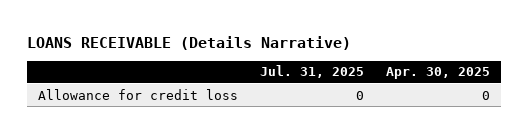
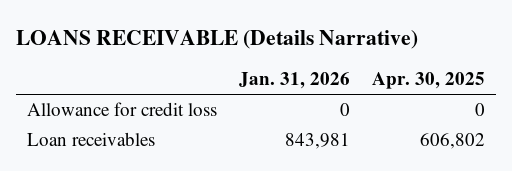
- | Jul. 31, 2025 | Apr. 30, 2025
+ | Jan. 31, 2026 | Apr. 30, 2025
+ Loan receivables | 843,981 | 606,802

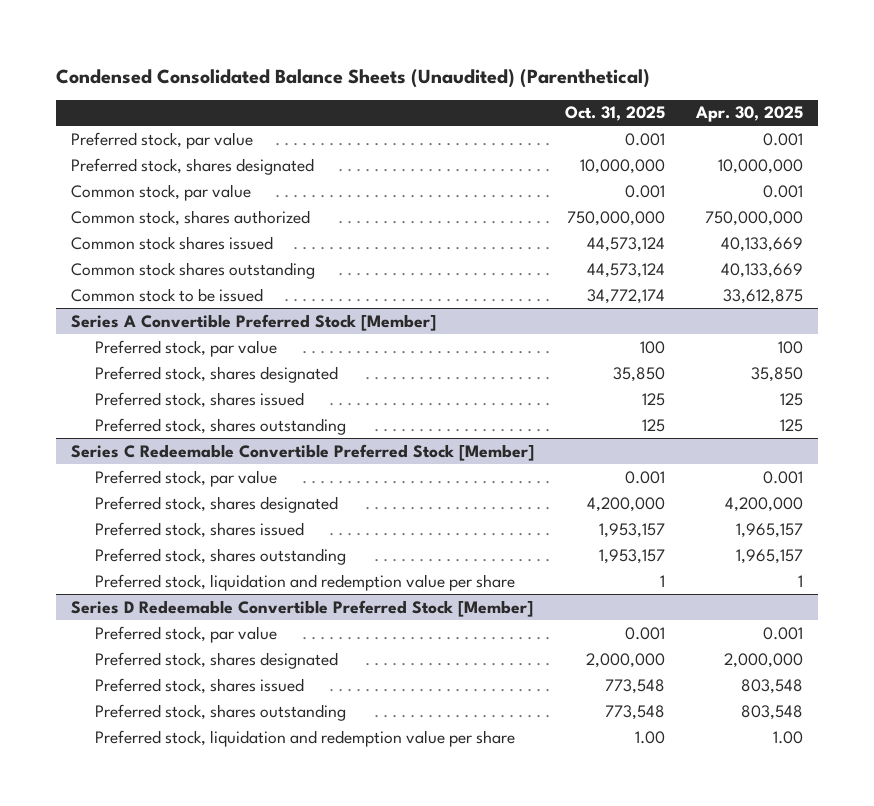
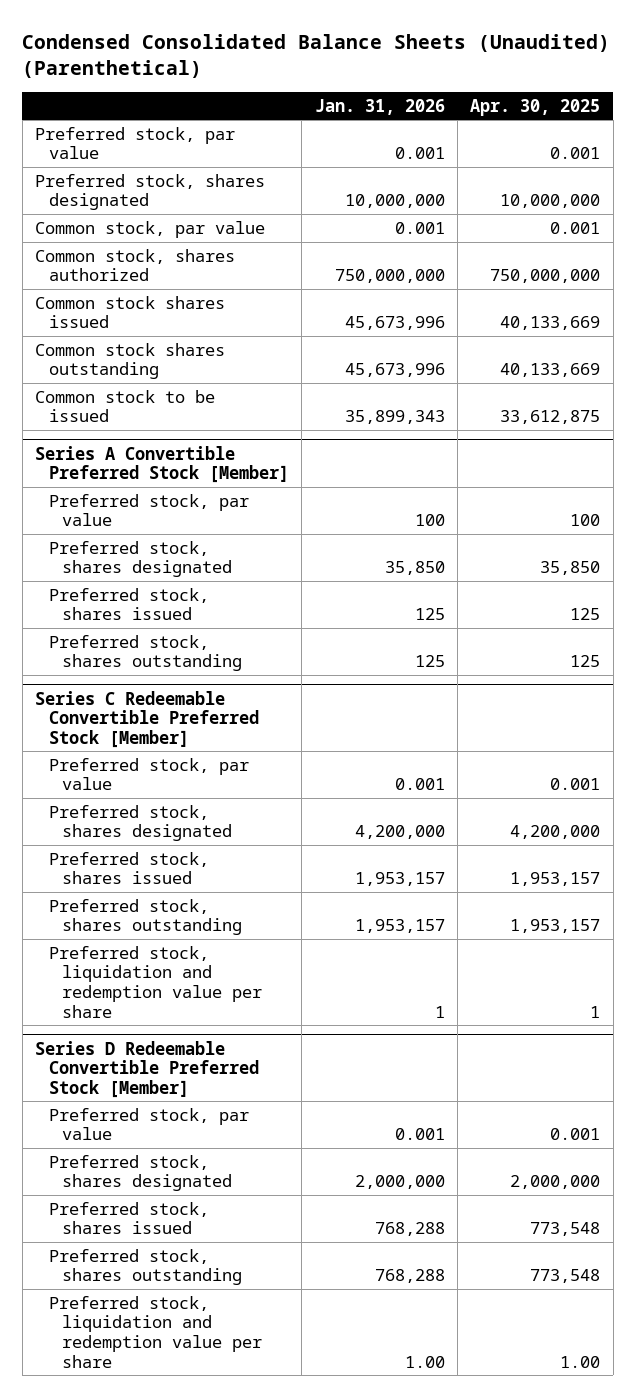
- | Oct. 31, 2025 | Apr. 30, 2025
+ | Jan. 31, 2026 | Apr. 30, 2025
@ Series C Redeemable Convertible Preferred Stock [Member]
- Preferred stock, shares issued | 1,953,157 | 1,965,157
- Preferred stock, shares outstanding | 1,953,157 | 1,965,157
+ Preferred stock, shares issued | 1,953,157 | 1,953,157
+ Preferred stock, shares outstanding | 1,953,157 | 1,953,157
@ Series D Redeemable Convertible Preferred Stock [Member]
- Preferred stock, shares issued | 773,548 | 803,548
- Preferred stock, shares outstanding | 773,548 | 803,548
+ Preferred stock, shares issued | 768,288 | 773,548
+ Preferred stock, shares outstanding | 768,288 | 773,548

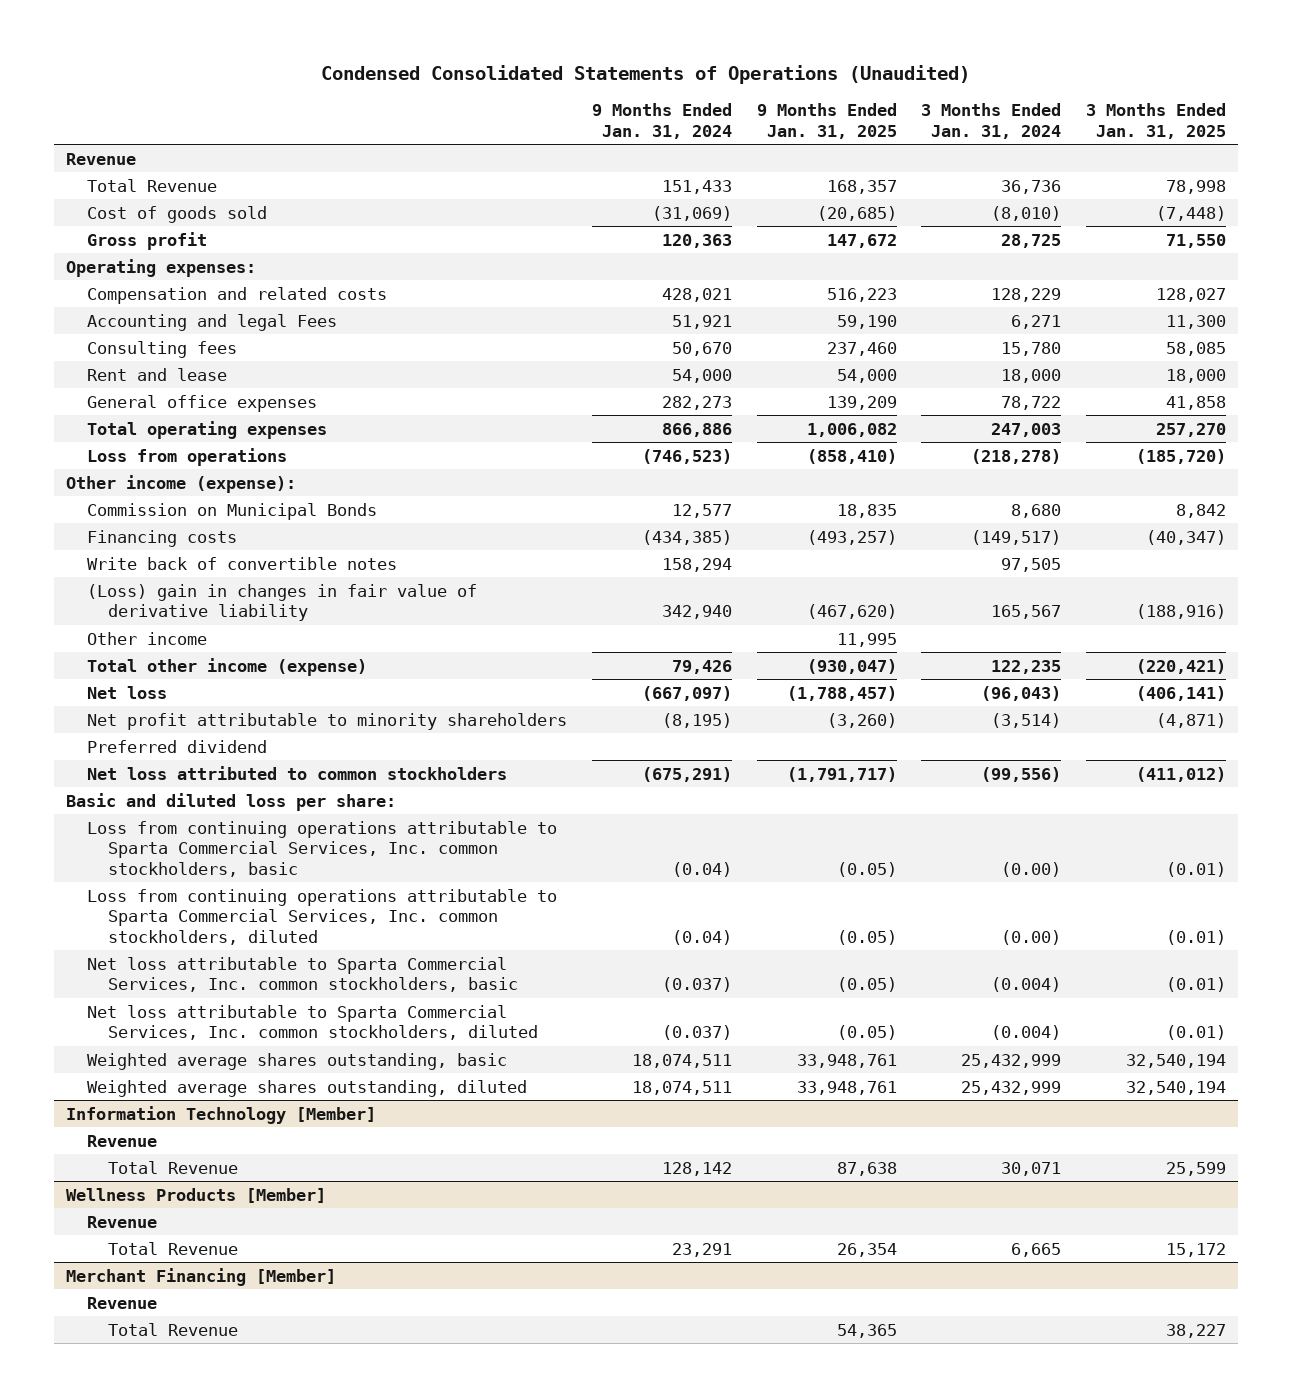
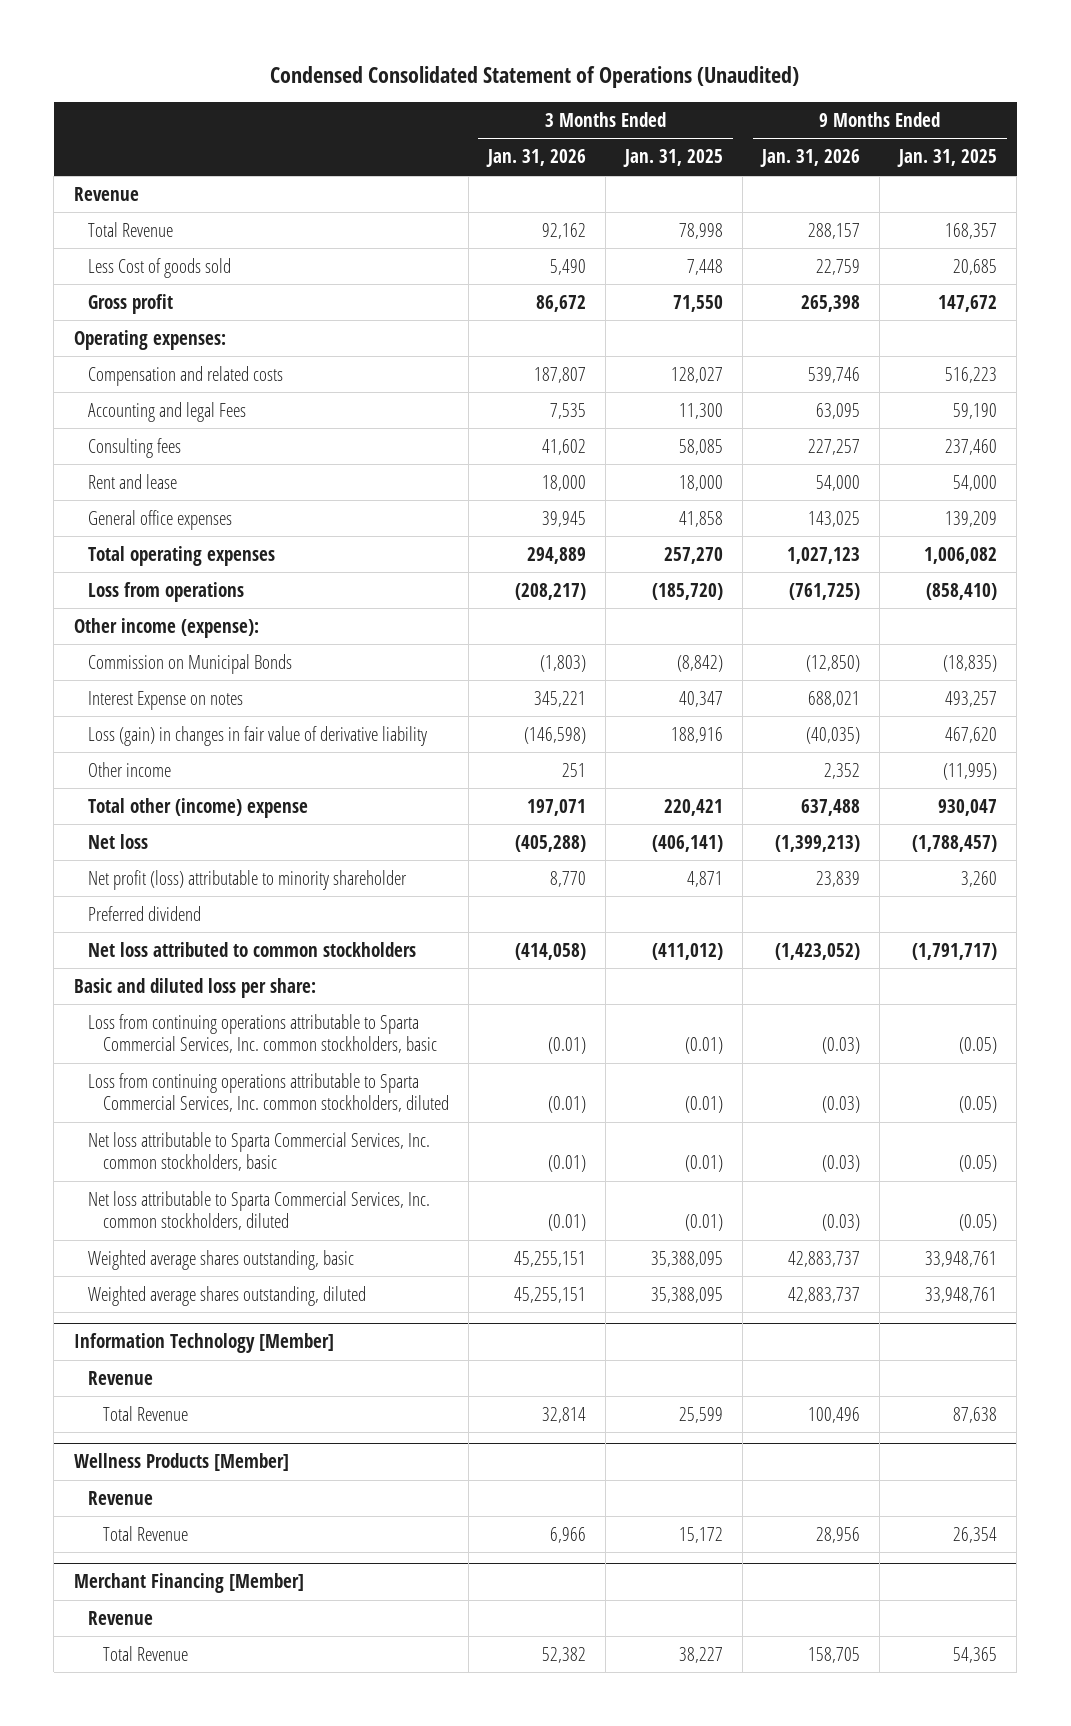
- Condensed Consolidated Statements of Operations (Unaudited)
+ Condensed Consolidated Statement of Operations (Unaudited)
- | 9 Months Ended Jan. 31, 2024 | 9 Months Ended Jan. 31, 2025 | 3 Months Ended Jan. 31, 2024 | 3 Months Ended Jan. 31, 2025
+ | 3 Months Ended Jan. 31, 2026 | 3 Months Ended Jan. 31, 2025 | 9 Months Ended Jan. 31, 2026 | 9 Months Ended Jan. 31, 2025
- Cost of goods sold | (31,069) | (20,685) | (8,010) | (7,448)
+ Less Cost of goods sold | 5,490 | 7,448 | 22,759 | 20,685
- Commission on Municipal Bonds | 12,577 | 18,835 | 8,680 | 8,842
- Financing costs | (434,385) | (493,257) | (149,517) | (40,347)
- Write back of convertible notes | 158,294 | | 97,505 |
- (Loss) gain in changes in fair value of derivative liability | 342,940 | (467,620) | 165,567 | (188,916)
- Other income | | 11,995 | |
- Total other income (expense) | 79,426 | (930,047) | 122,235 | (220,421)
+ Commission on Municipal Bonds | (1,803) | (8,842) | (12,850) | (18,835)
+ Interest Expense on notes | 345,221 | 40,347 | 688,021 | 493,257
+ Loss (gain) in changes in fair value of derivative liability | (146,598) | 188,916 | (40,035) | 467,620
+ Other income | 251 | | 2,352 | (11,995)
+ Total other (income) expense | 197,071 | 220,421 | 637,488 | 930,047
- Net profit attributable to minority shareholders | (8,195) | (3,260) | (3,514) | (4,871)
+ Net profit (loss) attributable to minority shareholder | 8,770 | 4,871 | 23,839 | 3,260
- Weighted average shares outstanding, basic | 18,074,511 | 33,948,761 | 25,432,999 | 32,540,194
- Weighted average shares outstanding, diluted | 18,074,511 | 33,948,761 | 25,432,999 | 32,540,194
+ Weighted average shares outstanding, basic | 45,255,151 | 35,388,095 | 42,883,737 | 33,948,761
+ Weighted average shares outstanding, diluted | 45,255,151 | 35,388,095 | 42,883,737 | 33,948,761

